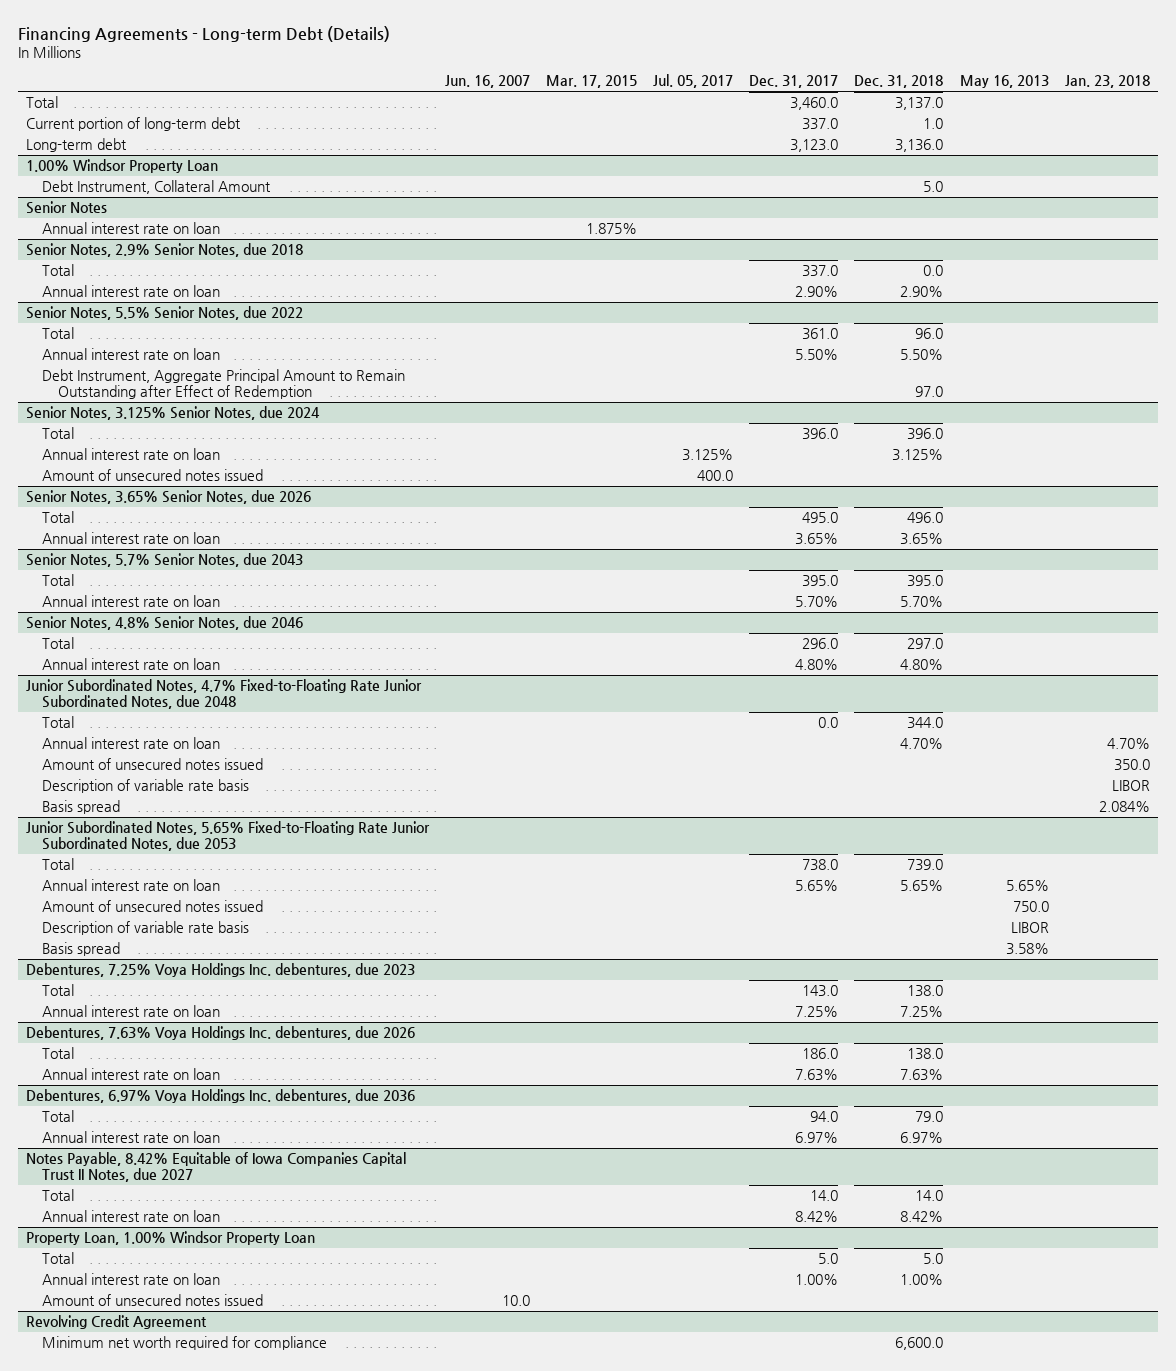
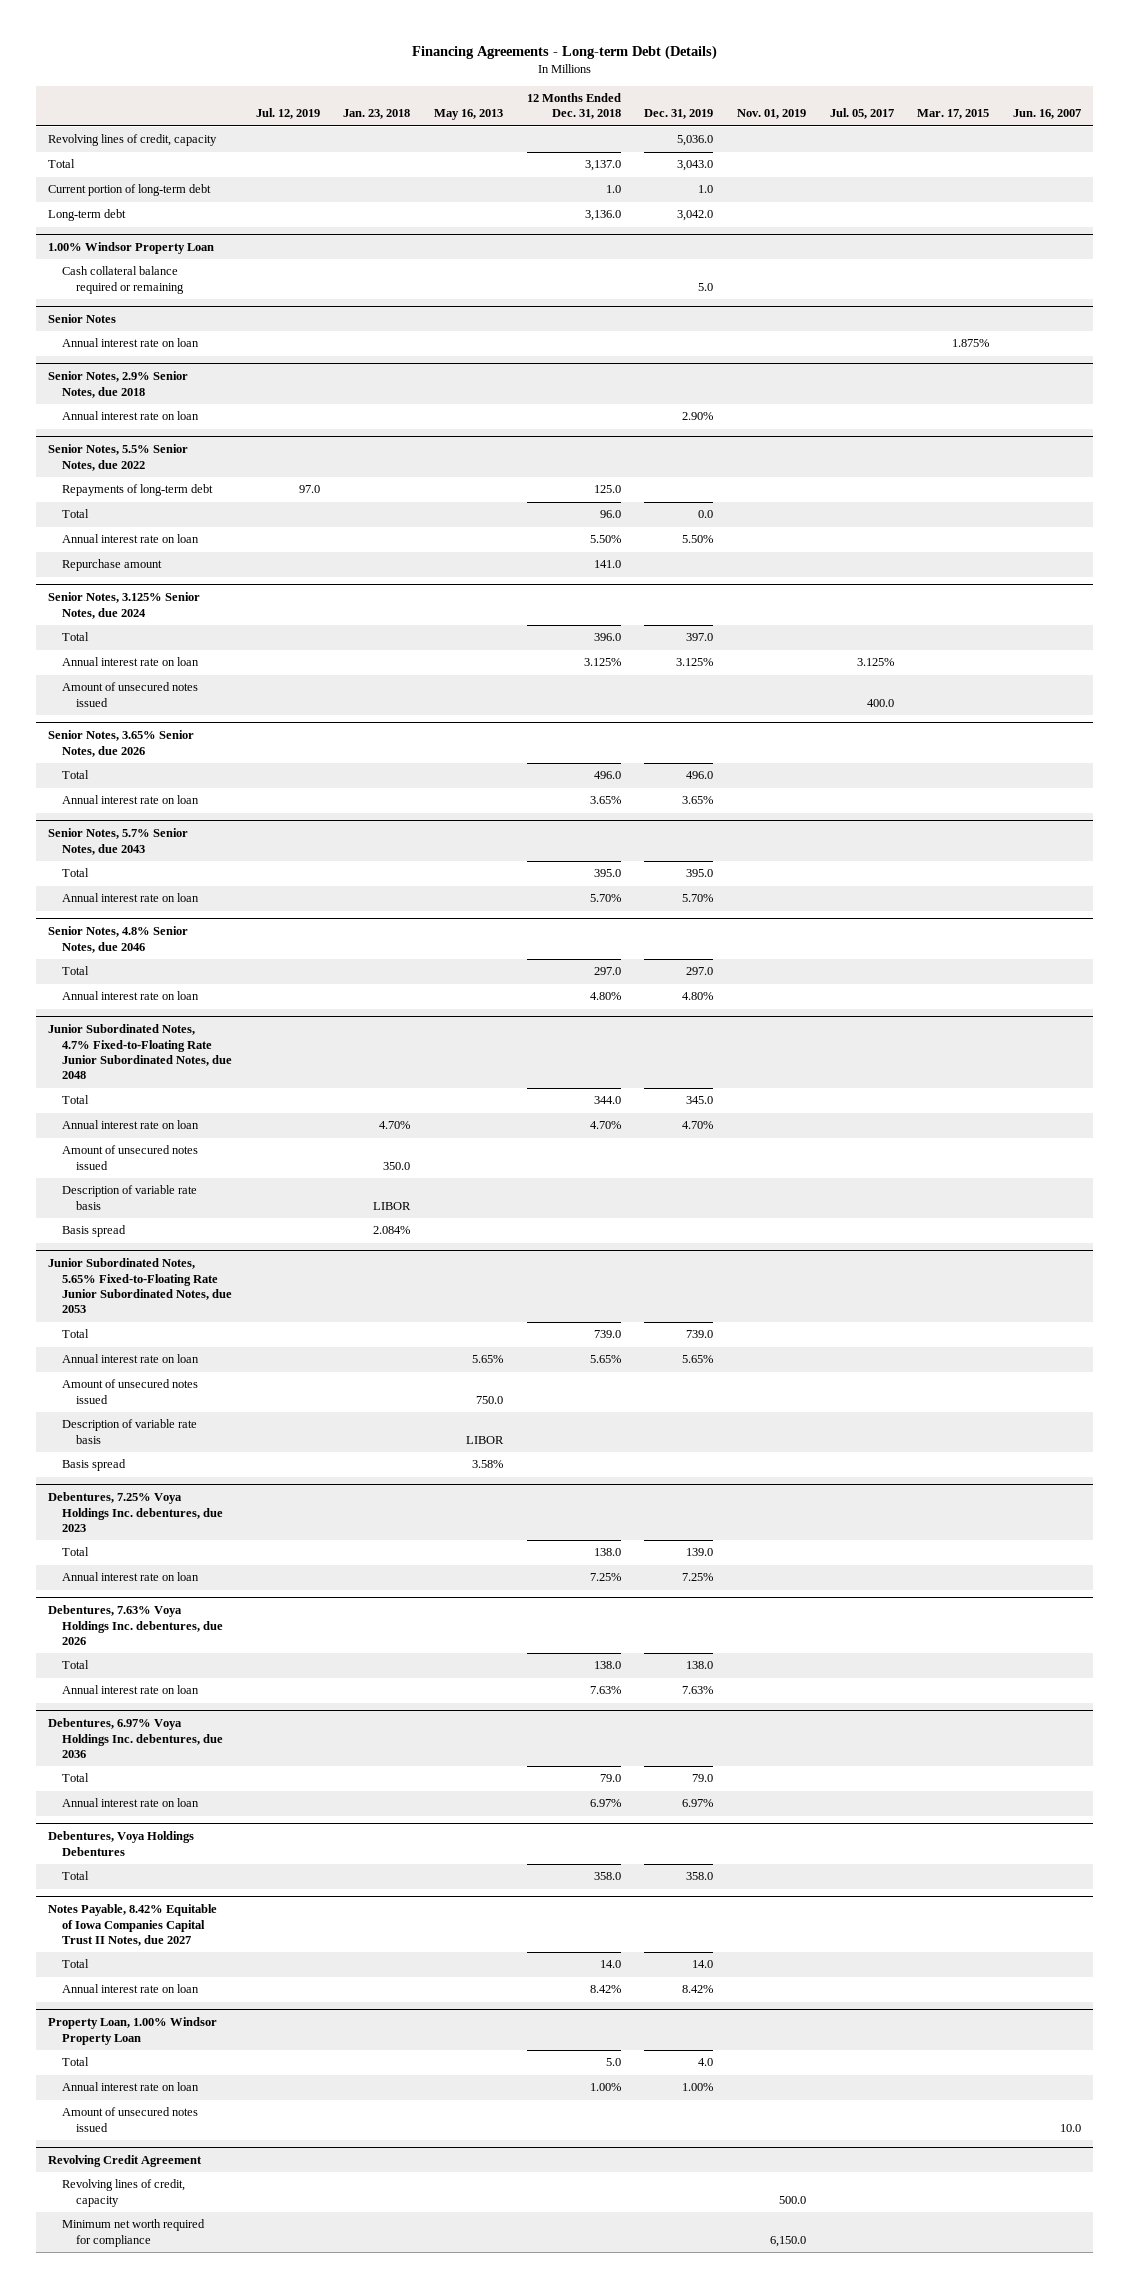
- | Jun. 16, 2007 | Mar. 17, 2015 | Jul. 05, 2017 | Dec. 31, 2017 | Dec. 31, 2018 | May 16, 2013 | Jan. 23, 2018
+ | Jul. 12, 2019 | Jan. 23, 2018 | May 16, 2013 | 12 Months Ended Dec. 31, 2018 | Dec. 31, 2019 | Nov. 01, 2019 | Jul. 05, 2017 | Mar. 17, 2015 | Jun. 16, 2007
+ Revolving lines of credit, capacity | | | | | 5,036.0 | | | |
@ 1.00% Windsor Property Loan
- Debt Instrument, Collateral Amount | | | | | 5.0 | |
+ Cash collateral balance required or remaining | | | | | 5.0 | | | |
@ Senior Notes, 2.9% Senior Notes, due 2018
- Total | | | | 337.0 | 0.0 | |
@ Senior Notes, 5.5% Senior Notes, due 2022
+ Repayments of long-term debt | 97.0 | | | 125.0 | | | | |
- Debt Instrument, Aggregate Principal Amount to Remain Outstanding after Effect of Redemption | | | | | 97.0 | |
+ Repurchase amount | | | | 141.0 | | | | |
+ Debentures, Voya Holdings Debentures
+ Total | | | | 358.0 | 358.0 | | | |
@ Revolving Credit Agreement
+ Revolving lines of credit, capacity | | | | | | 500.0 | | |

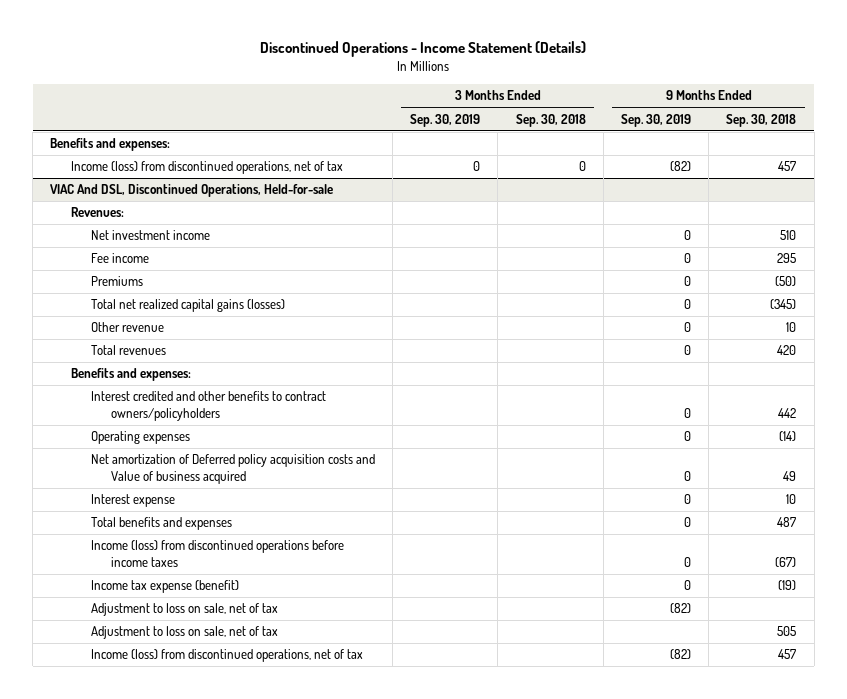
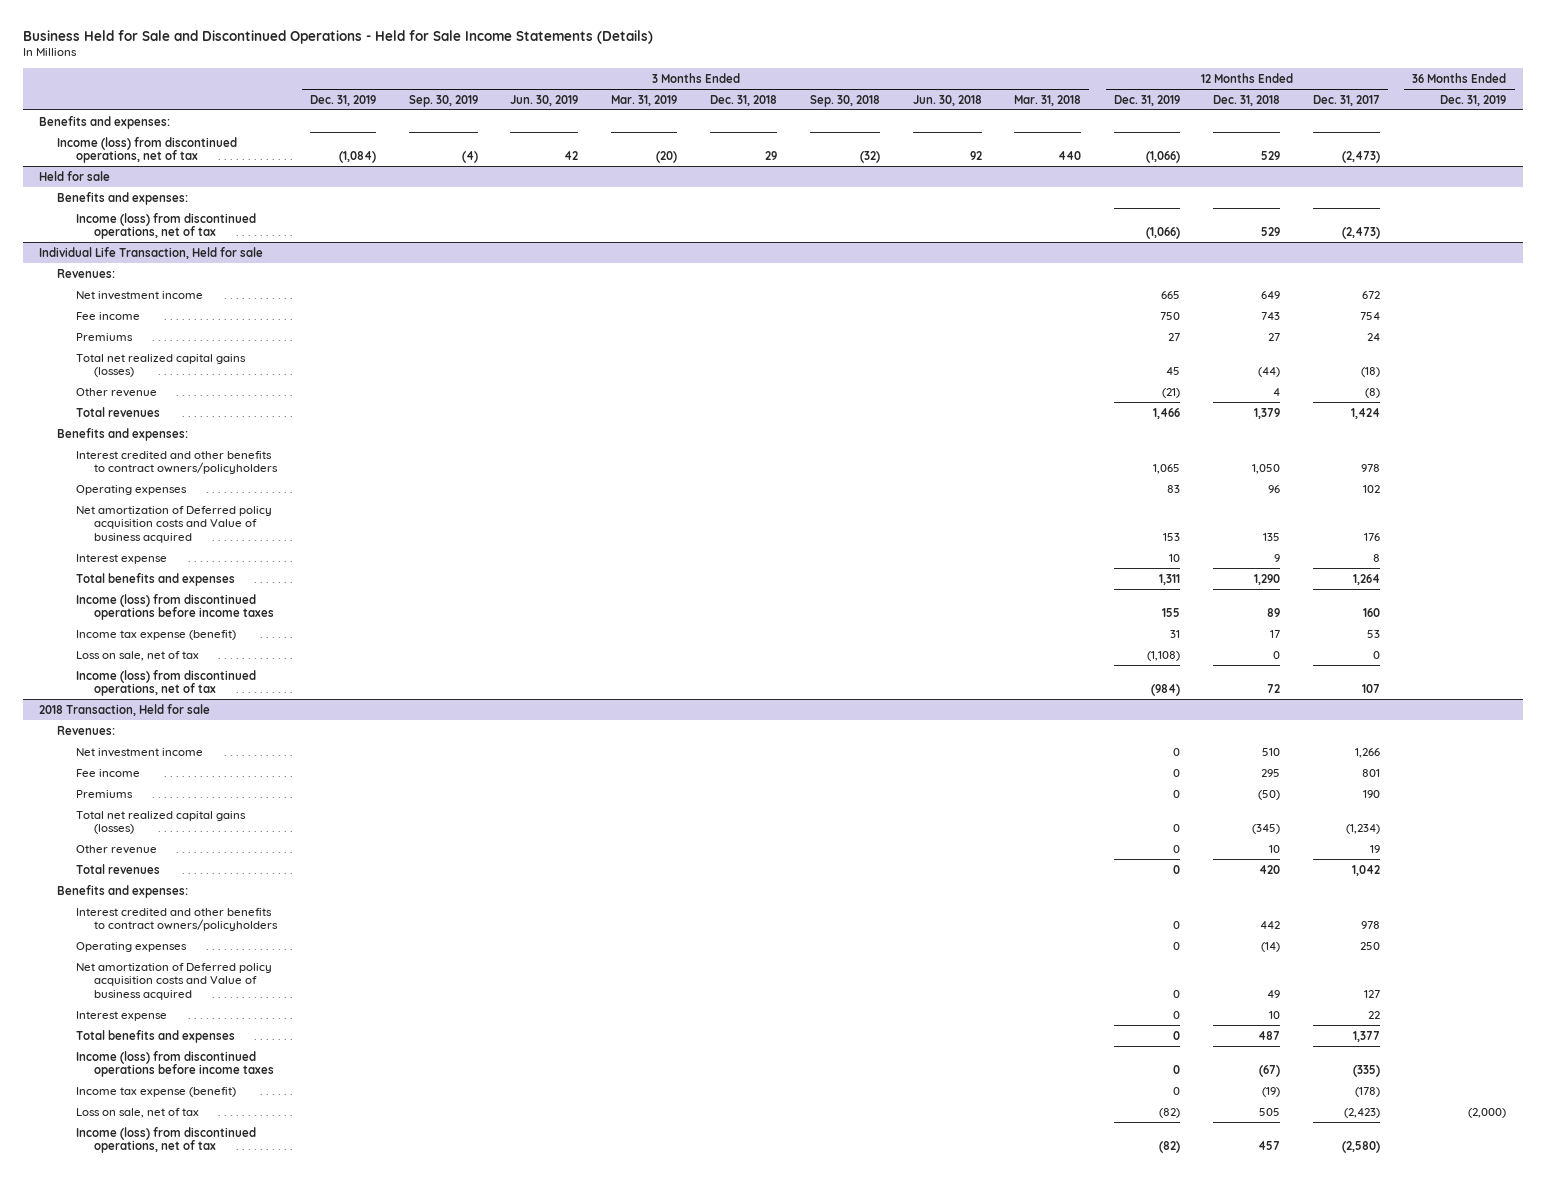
- Discontinued Operations - Income Statement (Details)
+ Business Held for Sale and Discontinued Operations - Held for Sale Income Statements (Details)
- | 3 Months Ended Sep. 30, 2019 | 3 Months Ended Sep. 30, 2018 | 9 Months Ended Sep. 30, 2019 | 9 Months Ended Sep. 30, 2018
+ | 3 Months Ended Dec. 31, 2019 | 3 Months Ended Sep. 30, 2019 | 3 Months Ended Jun. 30, 2019 | 3 Months Ended Mar. 31, 2019 | 3 Months Ended Dec. 31, 2018 | 3 Months Ended Sep. 30, 2018 | 3 Months Ended Jun. 30, 2018 | 3 Months Ended Mar. 31, 2018 | 12 Months Ended Dec. 31, 2019 | 12 Months Ended Dec. 31, 2018 | 12 Months Ended Dec. 31, 2017 | 36 Months Ended Dec. 31, 2019
- Income (loss) from discontinued operations, net of tax | 0 | 0 | (82) | 457
- VIAC And DSL, Discontinued Operations, Held-for-sale
- Revenues:
- Net investment income | | | 0 | 510
- Fee income | | | 0 | 295
- Premiums | | | 0 | (50)
- Total net realized capital gains (losses) | | | 0 | (345)
- Other revenue | | | 0 | 10
- Total revenues | | | 0 | 420
+ Income (loss) from discontinued operations, net of tax | (1,084) | (4) | 42 | (20) | 29 | (32) | 92 | 440 | (1,066) | 529 | (2,473) |
+ Held for sale
- Interest credited and other benefits to contract owners/policyholders | | | 0 | 442
- Operating expenses | | | 0 | (14)
- Net amortization of Deferred policy acquisition costs and Value of business acquired | | | 0 | 49
- Interest expense | | | 0 | 10
- Total benefits and expenses | | | 0 | 487
- Income (loss) from discontinued operations before income taxes | | | 0 | (67)
- Income tax expense (benefit) | | | 0 | (19)
- Adjustment to loss on sale, net of tax | | | (82) |
- Adjustment to loss on sale, net of tax | | | | 505
+ Individual Life Transaction, Held for sale
+ Revenues:
+ Net investment income | | | | | | | | | 665 | 649 | 672 |
+ Fee income | | | | | | | | | 750 | 743 | 754 |
+ Premiums | | | | | | | | | 27 | 27 | 24 |
+ Total net realized capital gains (losses) | | | | | | | | | 45 | (44) | (18) |
+ Other revenue | | | | | | | | | (21) | 4 | (8) |
+ Total revenues | | | | | | | | | 1,466 | 1,379 | 1,424 |
+ Benefits and expenses:
+ Interest credited and other benefits to contract owners/policyholders | | | | | | | | | 1,065 | 1,050 | 978 |
+ Operating expenses | | | | | | | | | 83 | 96 | 102 |
+ Net amortization of Deferred policy acquisition costs and Value of business acquired | | | | | | | | | 153 | 135 | 176 |
+ Interest expense | | | | | | | | | 10 | 9 | 8 |
+ Total benefits and expenses | | | | | | | | | 1,311 | 1,290 | 1,264 |
+ Income (loss) from discontinued operations before income taxes | | | | | | | | | 155 | 89 | 160 |
+ Income tax expense (benefit) | | | | | | | | | 31 | 17 | 53 |
+ Loss on sale, net of tax | | | | | | | | | (1,108) | 0 | 0 |
+ Income (loss) from discontinued operations, net of tax | | | | | | | | | (984) | 72 | 107 |
+ 2018 Transaction, Held for sale
+ Revenues:
+ Net investment income | | | | | | | | | 0 | 510 | 1,266 |
+ Fee income | | | | | | | | | 0 | 295 | 801 |
+ Premiums | | | | | | | | | 0 | (50) | 190 |
+ Total net realized capital gains (losses) | | | | | | | | | 0 | (345) | (1,234) |
+ Other revenue | | | | | | | | | 0 | 10 | 19 |
+ Total revenues | | | | | | | | | 0 | 420 | 1,042 |
+ Benefits and expenses:
+ Interest credited and other benefits to contract owners/policyholders | | | | | | | | | 0 | 442 | 978 |
+ Operating expenses | | | | | | | | | 0 | (14) | 250 |
+ Net amortization of Deferred policy acquisition costs and Value of business acquired | | | | | | | | | 0 | 49 | 127 |
+ Interest expense | | | | | | | | | 0 | 10 | 22 |
+ Total benefits and expenses | | | | | | | | | 0 | 487 | 1,377 |
+ Income (loss) from discontinued operations before income taxes | | | | | | | | | 0 | (67) | (335) |
+ Income tax expense (benefit) | | | | | | | | | 0 | (19) | (178) |
+ Loss on sale, net of tax | | | | | | | | | (82) | 505 | (2,423) | (2,000)
+ Income (loss) from discontinued operations, net of tax | | | | | | | | | (82) | 457 | (2,580) |

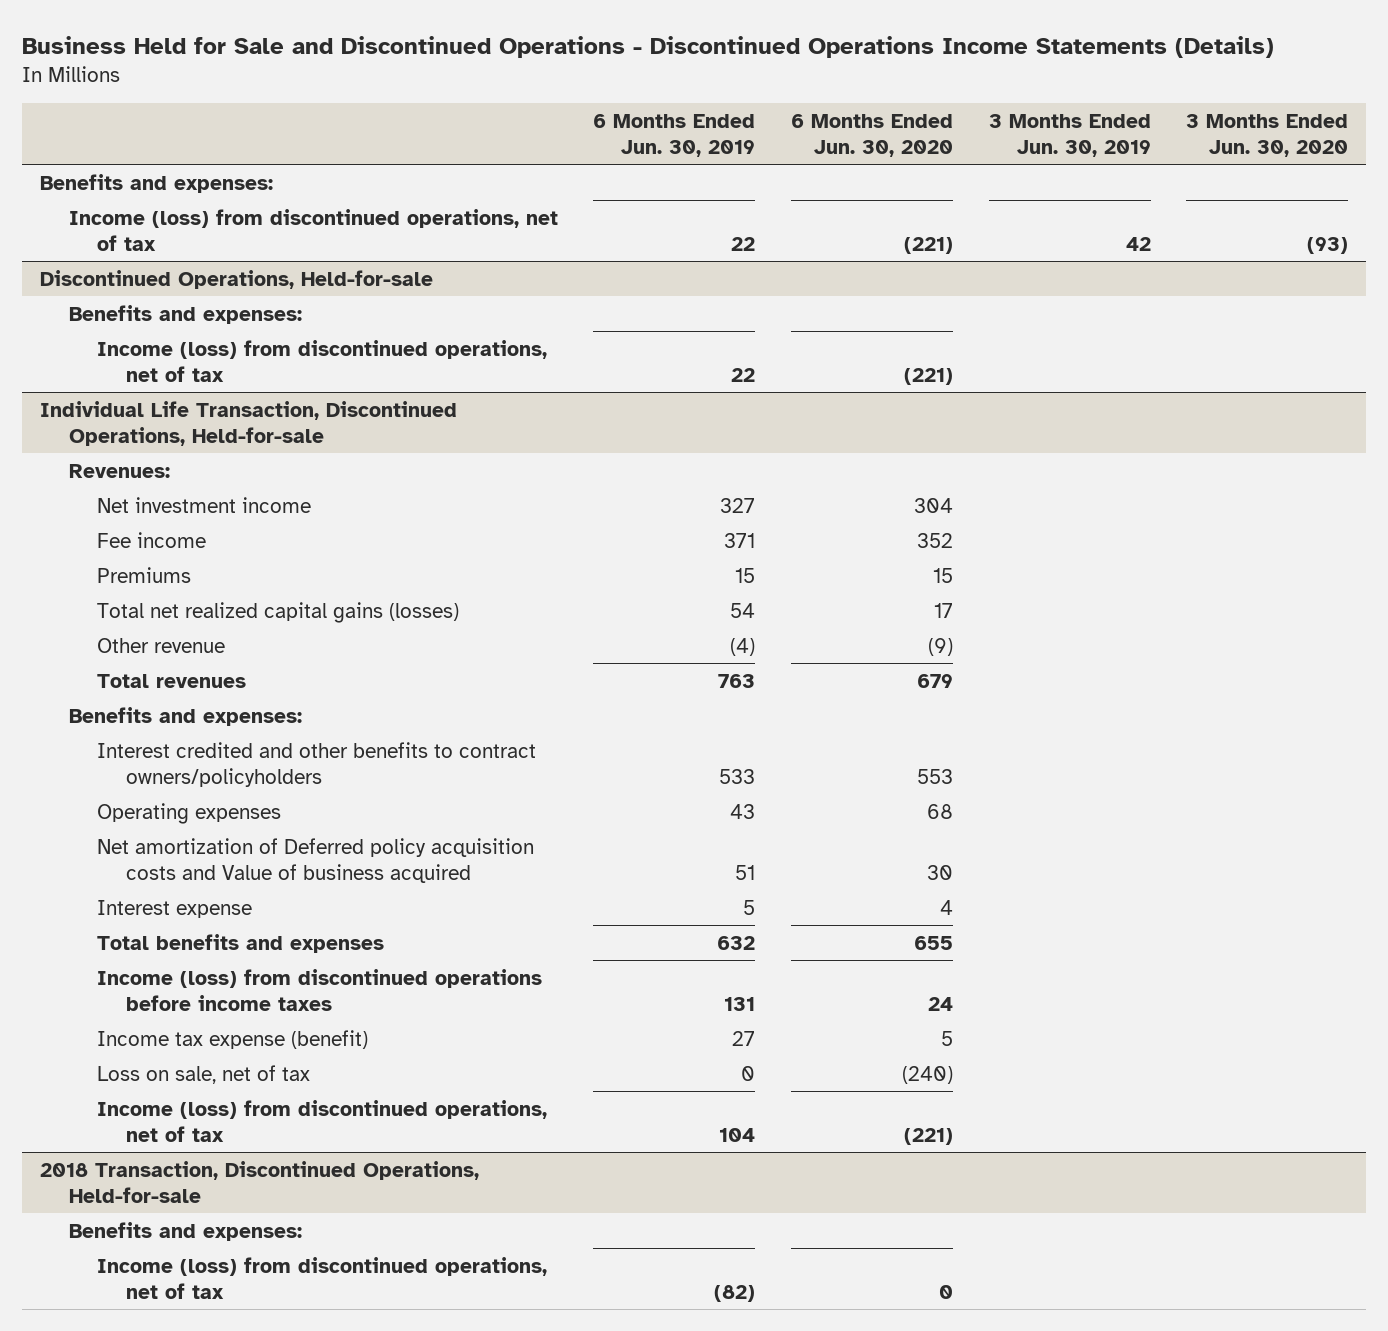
- Business Held for Sale and Discontinued Operations - Held for Sale Income Statements (Details)
+ Business Held for Sale and Discontinued Operations - Discontinued Operations Income Statements (Details)
- | 3 Months Ended Dec. 31, 2019 | 3 Months Ended Sep. 30, 2019 | 3 Months Ended Jun. 30, 2019 | 3 Months Ended Mar. 31, 2019 | 3 Months Ended Dec. 31, 2018 | 3 Months Ended Sep. 30, 2018 | 3 Months Ended Jun. 30, 2018 | 3 Months Ended Mar. 31, 2018 | 12 Months Ended Dec. 31, 2019 | 12 Months Ended Dec. 31, 2018 | 12 Months Ended Dec. 31, 2017 | 36 Months Ended Dec. 31, 2019
+ | 6 Months Ended Jun. 30, 2019 | 6 Months Ended Jun. 30, 2020 | 3 Months Ended Jun. 30, 2019 | 3 Months Ended Jun. 30, 2020
- Held for sale
+ Discontinued Operations, Held-for-sale
- Individual Life Transaction, Held for sale
+ Individual Life Transaction, Discontinued Operations, Held-for-sale
- 2018 Transaction, Held for sale
- Revenues:
- Net investment income | | | | | | | | | 0 | 510 | 1,266 |
- Fee income | | | | | | | | | 0 | 295 | 801 |
- Premiums | | | | | | | | | 0 | (50) | 190 |
- Total net realized capital gains (losses) | | | | | | | | | 0 | (345) | (1,234) |
- Other revenue | | | | | | | | | 0 | 10 | 19 |
- Total revenues | | | | | | | | | 0 | 420 | 1,042 |
+ 2018 Transaction, Discontinued Operations, Held-for-sale
- Interest credited and other benefits to contract owners/policyholders | | | | | | | | | 0 | 442 | 978 |
- Operating expenses | | | | | | | | | 0 | (14) | 250 |
- Net amortization of Deferred policy acquisition costs and Value of business acquired | | | | | | | | | 0 | 49 | 127 |
- Interest expense | | | | | | | | | 0 | 10 | 22 |
- Total benefits and expenses | | | | | | | | | 0 | 487 | 1,377 |
- Income (loss) from discontinued operations before income taxes | | | | | | | | | 0 | (67) | (335) |
- Income tax expense (benefit) | | | | | | | | | 0 | (19) | (178) |
- Loss on sale, net of tax | | | | | | | | | (82) | 505 | (2,423) | (2,000)

